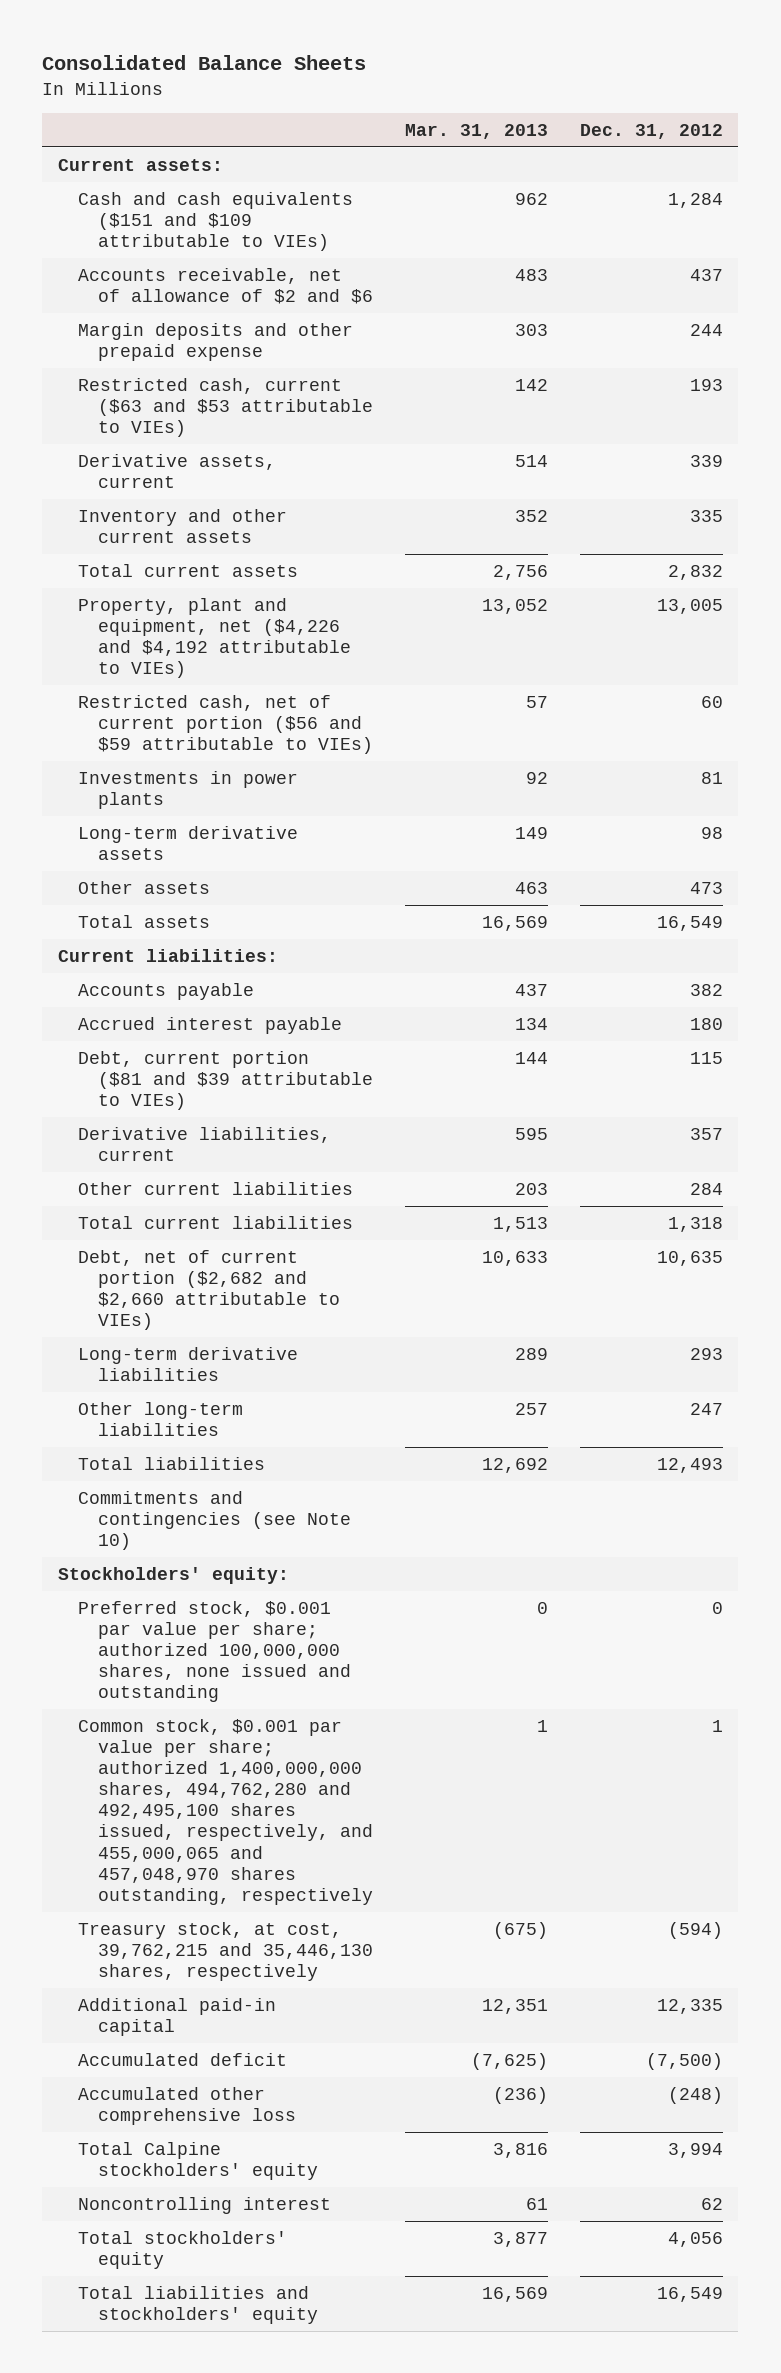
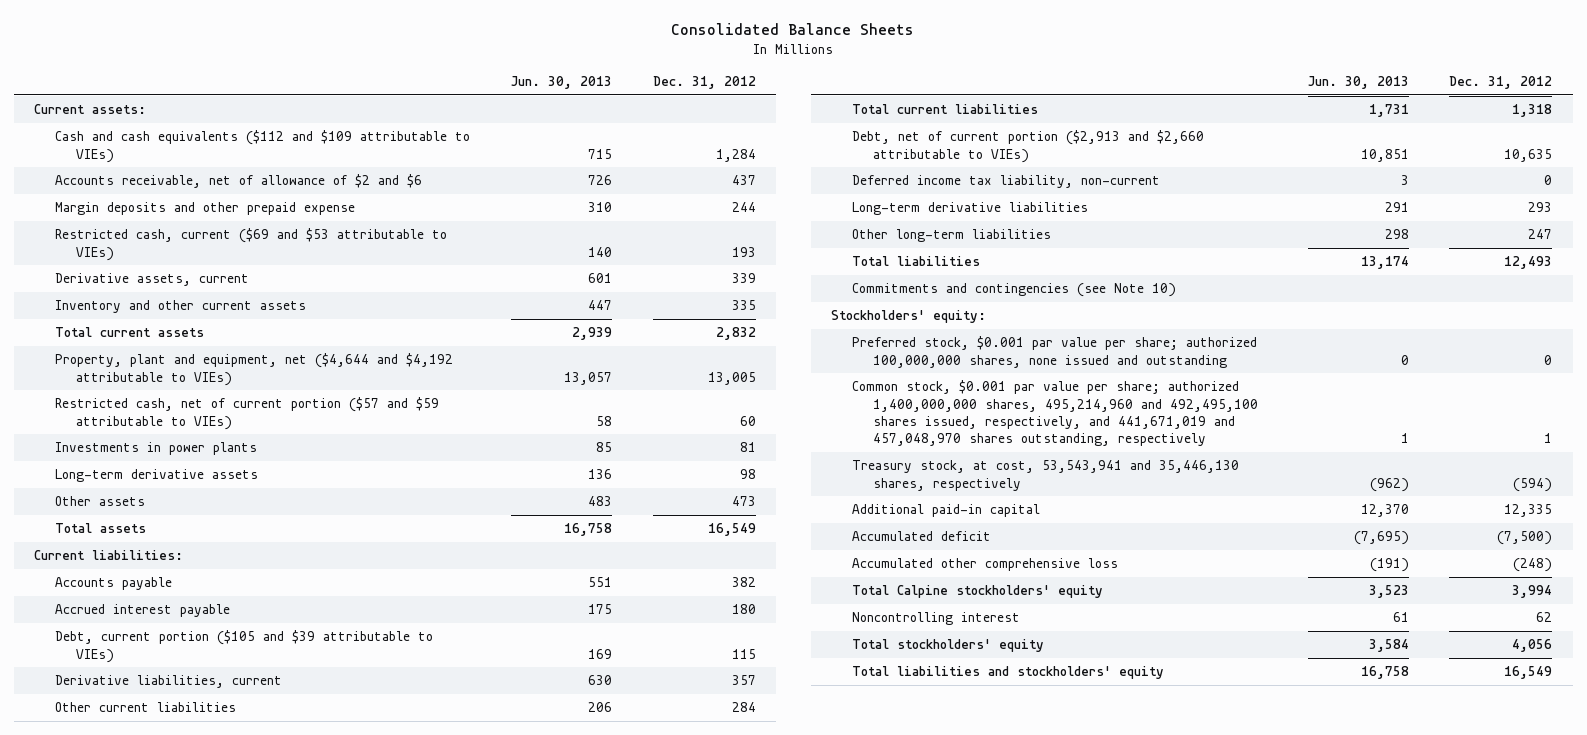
- | Mar. 31, 2013 | Dec. 31, 2012
+ | Jun. 30, 2013 | Dec. 31, 2012
- Cash and cash equivalents ($151 and $109 attributable to VIEs) | 962 | 1,284
+ Cash and cash equivalents ($112 and $109 attributable to VIEs) | 715 | 1,284
- Restricted cash, current ($63 and $53 attributable to VIEs) | 142 | 193
+ Restricted cash, current ($69 and $53 attributable to VIEs) | 140 | 193
- Property, plant and equipment, net ($4,226 and $4,192 attributable to VIEs) | 13,052 | 13,005
- Restricted cash, net of current portion ($56 and $59 attributable to VIEs) | 57 | 60
+ Property, plant and equipment, net ($4,644 and $4,192 attributable to VIEs) | 13,057 | 13,005
+ Restricted cash, net of current portion ($57 and $59 attributable to VIEs) | 58 | 60
- Debt, current portion ($81 and $39 attributable to VIEs) | 144 | 115
+ Debt, current portion ($105 and $39 attributable to VIEs) | 169 | 115
- Debt, net of current portion ($2,682 and $2,660 attributable to VIEs) | 10,633 | 10,635
+ Debt, net of current portion ($2,913 and $2,660 attributable to VIEs) | 10,851 | 10,635
+ Deferred income tax liability, non-current | 3 | 0
- Common stock, $0.001 par value per share; authorized 1,400,000,000 shares, 494,762,280 and 492,495,100 shares issued, respectively, and 455,000,065 and 457,048,970 shares outstanding, respectively | 1 | 1
- Treasury stock, at cost, 39,762,215 and 35,446,130 shares, respectively | (675) | (594)
+ Common stock, $0.001 par value per share; authorized 1,400,000,000 shares, 495,214,960 and 492,495,100 shares issued, respectively, and 441,671,019 and 457,048,970 shares outstanding, respectively | 1 | 1
+ Treasury stock, at cost, 53,543,941 and 35,446,130 shares, respectively | (962) | (594)

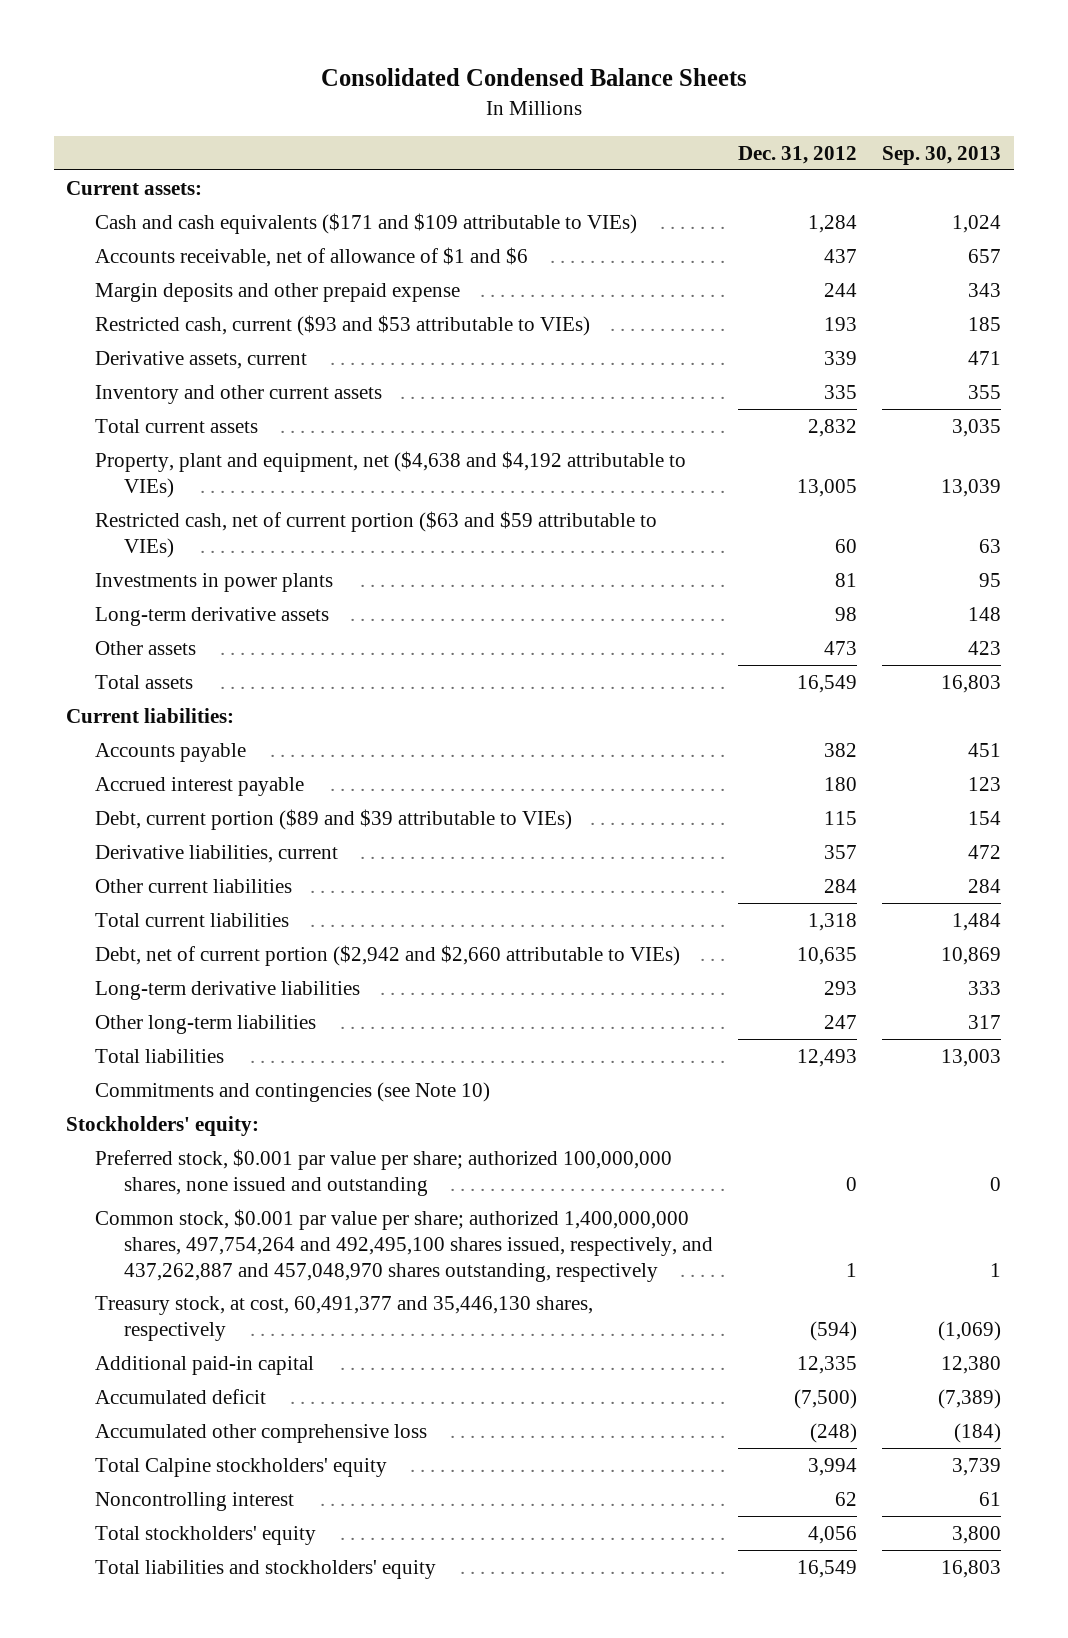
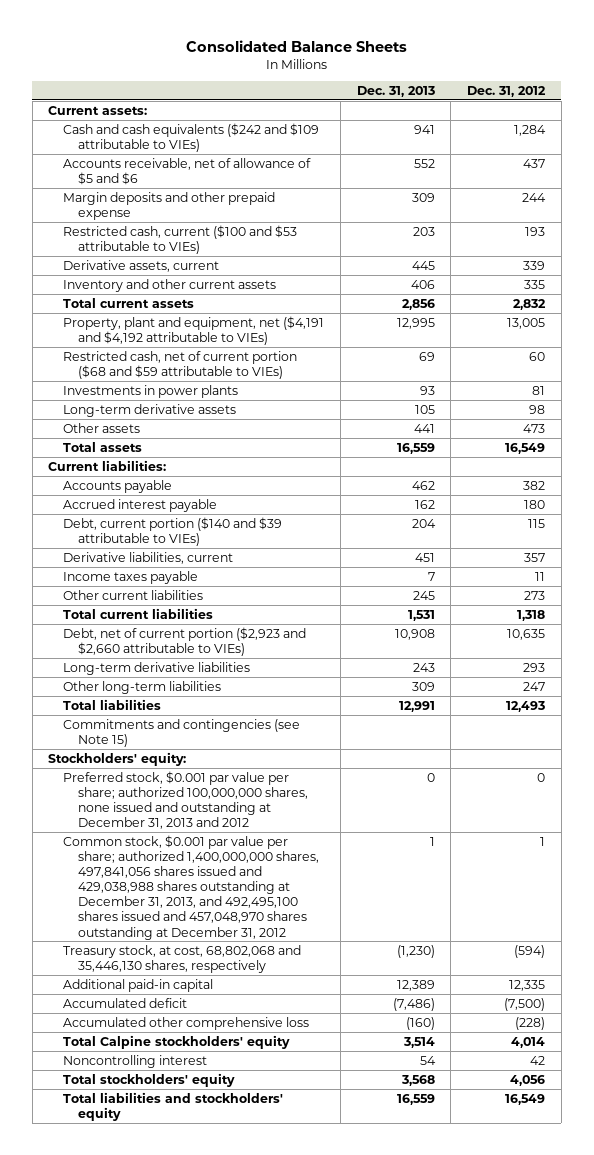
- Consolidated Condensed Balance Sheets
+ Consolidated Balance Sheets
- | Dec. 31, 2012 | Sep. 30, 2013
+ | Dec. 31, 2013 | Dec. 31, 2012
- Cash and cash equivalents ($171 and $109 attributable to VIEs) | 1,284 | 1,024
- Accounts receivable, net of allowance of $1 and $6 | 437 | 657
+ Cash and cash equivalents ($242 and $109 attributable to VIEs) | 941 | 1,284
+ Accounts receivable, net of allowance of $5 and $6 | 552 | 437
- Restricted cash, current ($93 and $53 attributable to VIEs) | 193 | 185
+ Restricted cash, current ($100 and $53 attributable to VIEs) | 203 | 193
- Property, plant and equipment, net ($4,638 and $4,192 attributable to VIEs) | 13,005 | 13,039
- Restricted cash, net of current portion ($63 and $59 attributable to VIEs) | 60 | 63
+ Property, plant and equipment, net ($4,191 and $4,192 attributable to VIEs) | 12,995 | 13,005
+ Restricted cash, net of current portion ($68 and $59 attributable to VIEs) | 69 | 60
- Debt, current portion ($89 and $39 attributable to VIEs) | 115 | 154
+ Debt, current portion ($140 and $39 attributable to VIEs) | 204 | 115
- Other current liabilities | 284 | 284
+ Income taxes payable | 7 | 11
+ Other current liabilities | 245 | 273
- Debt, net of current portion ($2,942 and $2,660 attributable to VIEs) | 10,635 | 10,869
+ Debt, net of current portion ($2,923 and $2,660 attributable to VIEs) | 10,908 | 10,635
- Commitments and contingencies (see Note 10)
+ Commitments and contingencies (see Note 15)
- Preferred stock, $0.001 par value per share; authorized 100,000,000 shares, none issued and outstanding | 0 | 0
- Common stock, $0.001 par value per share; authorized 1,400,000,000 shares, 497,754,264 and 492,495,100 shares issued, respectively, and 437,262,887 and 457,048,970 shares outstanding, respectively | 1 | 1
- Treasury stock, at cost, 60,491,377 and 35,446,130 shares, respectively | (594) | (1,069)
+ Preferred stock, $0.001 par value per share; authorized 100,000,000 shares, none issued and outstanding at December 31, 2013 and 2012 | 0 | 0
+ Common stock, $0.001 par value per share; authorized 1,400,000,000 shares, 497,841,056 shares issued and 429,038,988 shares outstanding at December 31, 2013, and 492,495,100 shares issued and 457,048,970 shares outstanding at December 31, 2012 | 1 | 1
+ Treasury stock, at cost, 68,802,068 and 35,446,130 shares, respectively | (1,230) | (594)
- Accumulated other comprehensive loss | (248) | (184)
- Total Calpine stockholders' equity | 3,994 | 3,739
- Noncontrolling interest | 62 | 61
+ Accumulated other comprehensive loss | (160) | (228)
+ Total Calpine stockholders' equity | 3,514 | 4,014
+ Noncontrolling interest | 54 | 42

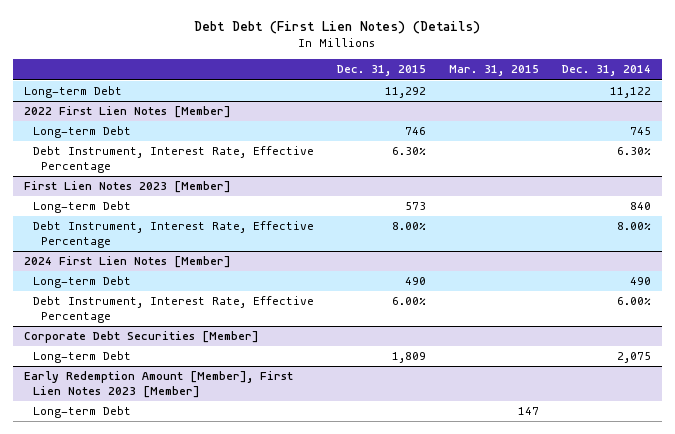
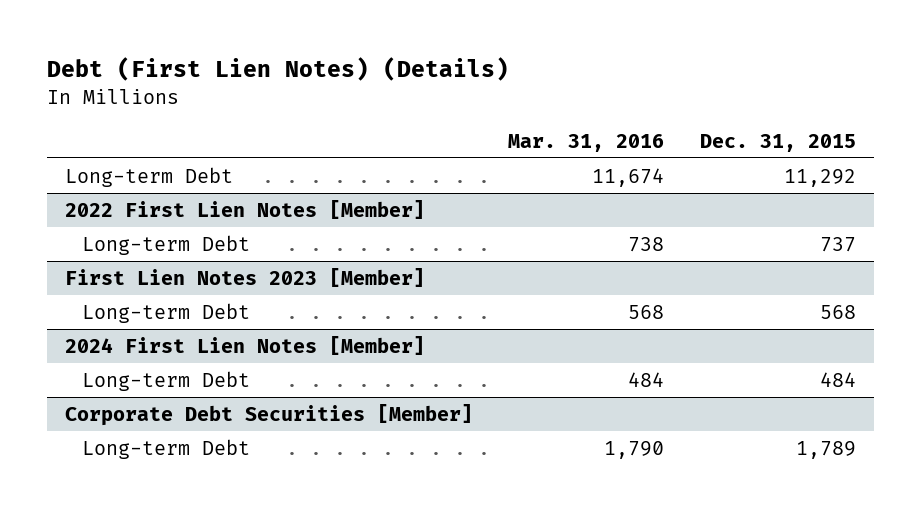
- Debt Debt (First Lien Notes) (Details)
+ Debt (First Lien Notes) (Details)
- | Dec. 31, 2015 | Mar. 31, 2015 | Dec. 31, 2014
+ | Mar. 31, 2016 | Dec. 31, 2015
@ 2022 First Lien Notes [Member]
- Long-term Debt | 746 | | 745
- Debt Instrument, Interest Rate, Effective Percentage | 6.30% | | 6.30%
+ Long-term Debt | 738 | 737
@ First Lien Notes 2023 [Member]
- Long-term Debt | 573 | | 840
- Debt Instrument, Interest Rate, Effective Percentage | 8.00% | | 8.00%
+ Long-term Debt | 568 | 568
@ 2024 First Lien Notes [Member]
- Long-term Debt | 490 | | 490
- Debt Instrument, Interest Rate, Effective Percentage | 6.00% | | 6.00%
+ Long-term Debt | 484 | 484
@ Corporate Debt Securities [Member]
- Long-term Debt | 1,809 | | 2,075
- Early Redemption Amount [Member], First Lien Notes 2023 [Member]
- Long-term Debt | | 147 |
@ Corporate Debt Securities [Member]
+ Long-term Debt | 1,790 | 1,789

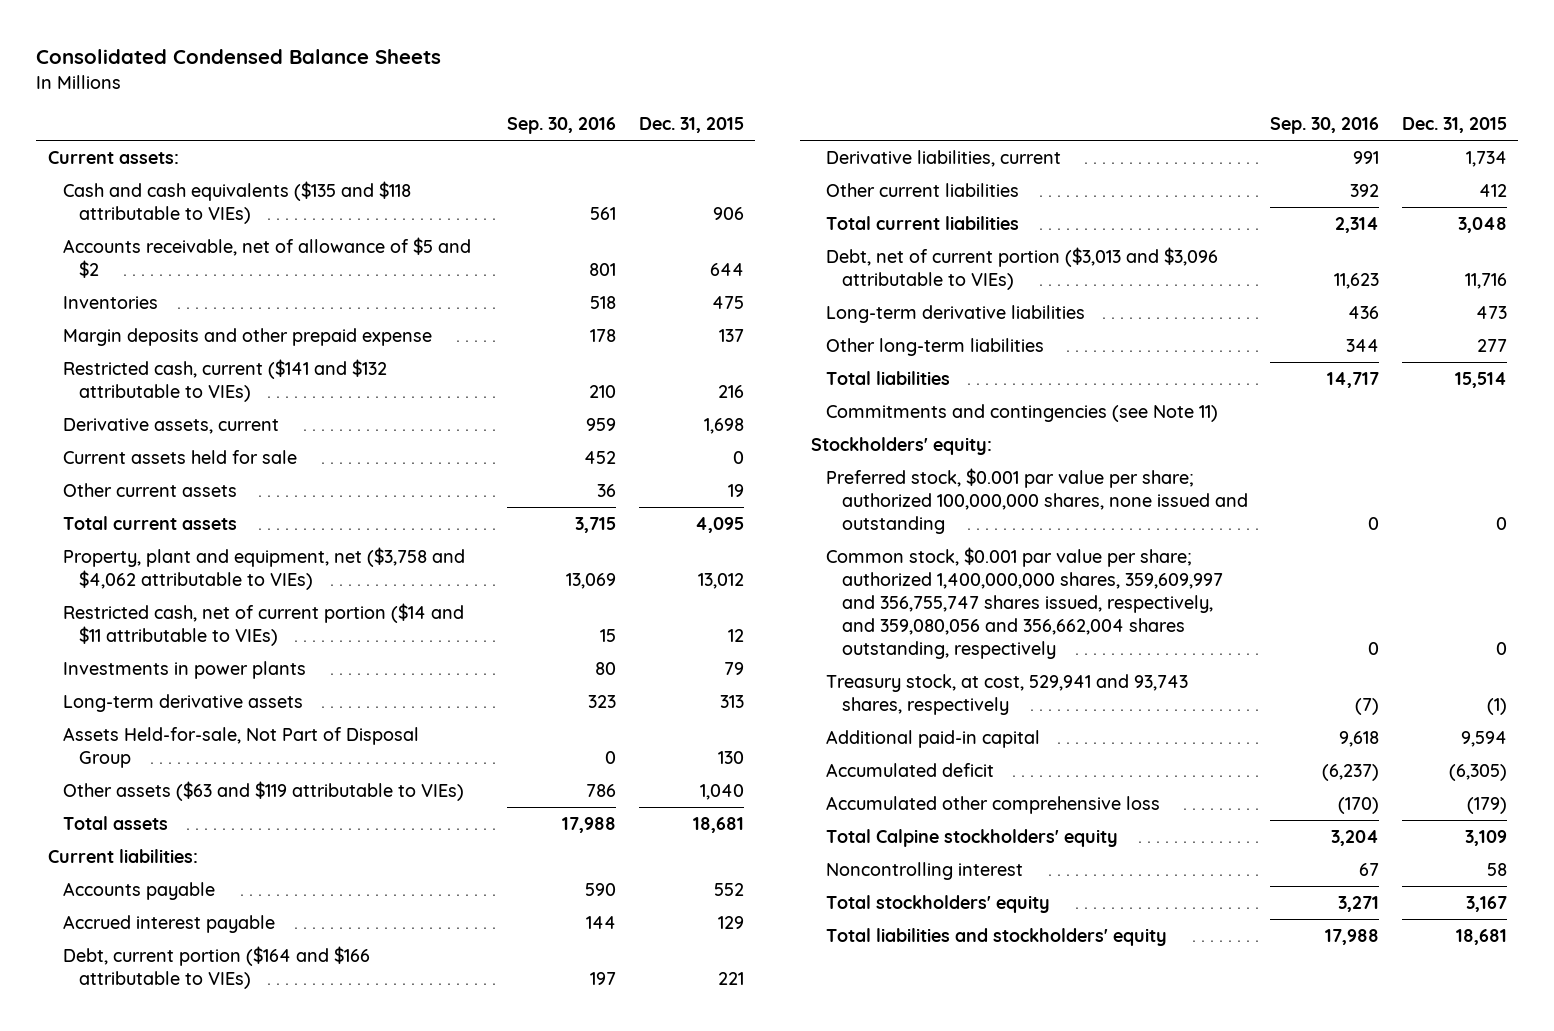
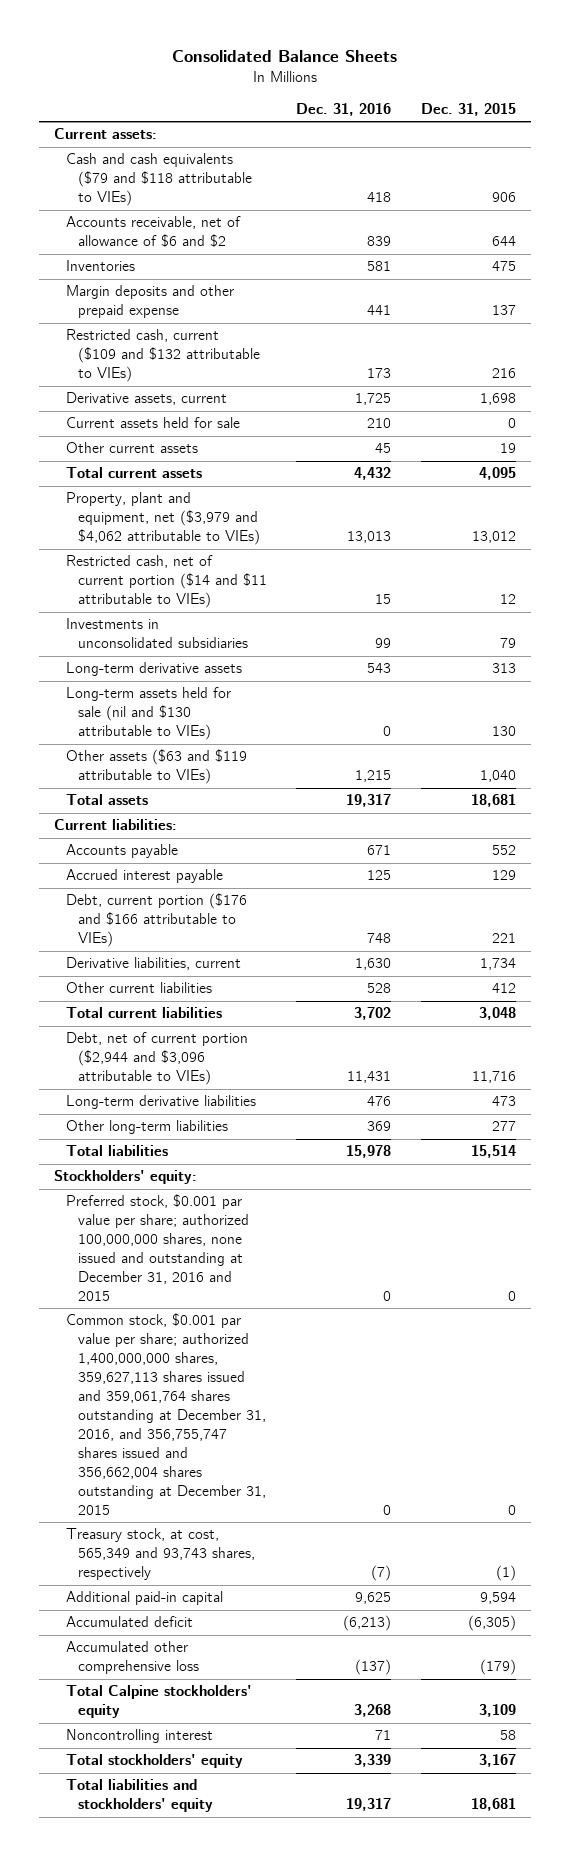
- Consolidated Condensed Balance Sheets
+ Consolidated Balance Sheets
- | Sep. 30, 2016 | Dec. 31, 2015
+ | Dec. 31, 2016 | Dec. 31, 2015
- Cash and cash equivalents ($135 and $118 attributable to VIEs) | 561 | 906
- Accounts receivable, net of allowance of $5 and $2 | 801 | 644
+ Cash and cash equivalents ($79 and $118 attributable to VIEs) | 418 | 906
+ Accounts receivable, net of allowance of $6 and $2 | 839 | 644
- Restricted cash, current ($141 and $132 attributable to VIEs) | 210 | 216
+ Restricted cash, current ($109 and $132 attributable to VIEs) | 173 | 216
- Property, plant and equipment, net ($3,758 and $4,062 attributable to VIEs) | 13,069 | 13,012
+ Property, plant and equipment, net ($3,979 and $4,062 attributable to VIEs) | 13,013 | 13,012
- Investments in power plants | 80 | 79
+ Investments in unconsolidated subsidiaries | 99 | 79
- Assets Held-for-sale, Not Part of Disposal Group | 0 | 130
+ Long-term assets held for sale (nil and $130 attributable to VIEs) | 0 | 130
- Debt, current portion ($164 and $166 attributable to VIEs) | 197 | 221
+ Debt, current portion ($176 and $166 attributable to VIEs) | 748 | 221
- Debt, net of current portion ($3,013 and $3,096 attributable to VIEs) | 11,623 | 11,716
+ Debt, net of current portion ($2,944 and $3,096 attributable to VIEs) | 11,431 | 11,716
- Commitments and contingencies (see Note 11)
- Preferred stock, $0.001 par value per share; authorized 100,000,000 shares, none issued and outstanding | 0 | 0
- Common stock, $0.001 par value per share; authorized 1,400,000,000 shares, 359,609,997 and 356,755,747 shares issued, respectively, and 359,080,056 and 356,662,004 shares outstanding, respectively | 0 | 0
- Treasury stock, at cost, 529,941 and 93,743 shares, respectively | (7) | (1)
+ Preferred stock, $0.001 par value per share; authorized 100,000,000 shares, none issued and outstanding at December 31, 2016 and 2015 | 0 | 0
+ Common stock, $0.001 par value per share; authorized 1,400,000,000 shares, 359,627,113 shares issued and 359,061,764 shares outstanding at December 31, 2016, and 356,755,747 shares issued and 356,662,004 shares outstanding at December 31, 2015 | 0 | 0
+ Treasury stock, at cost, 565,349 and 93,743 shares, respectively | (7) | (1)

